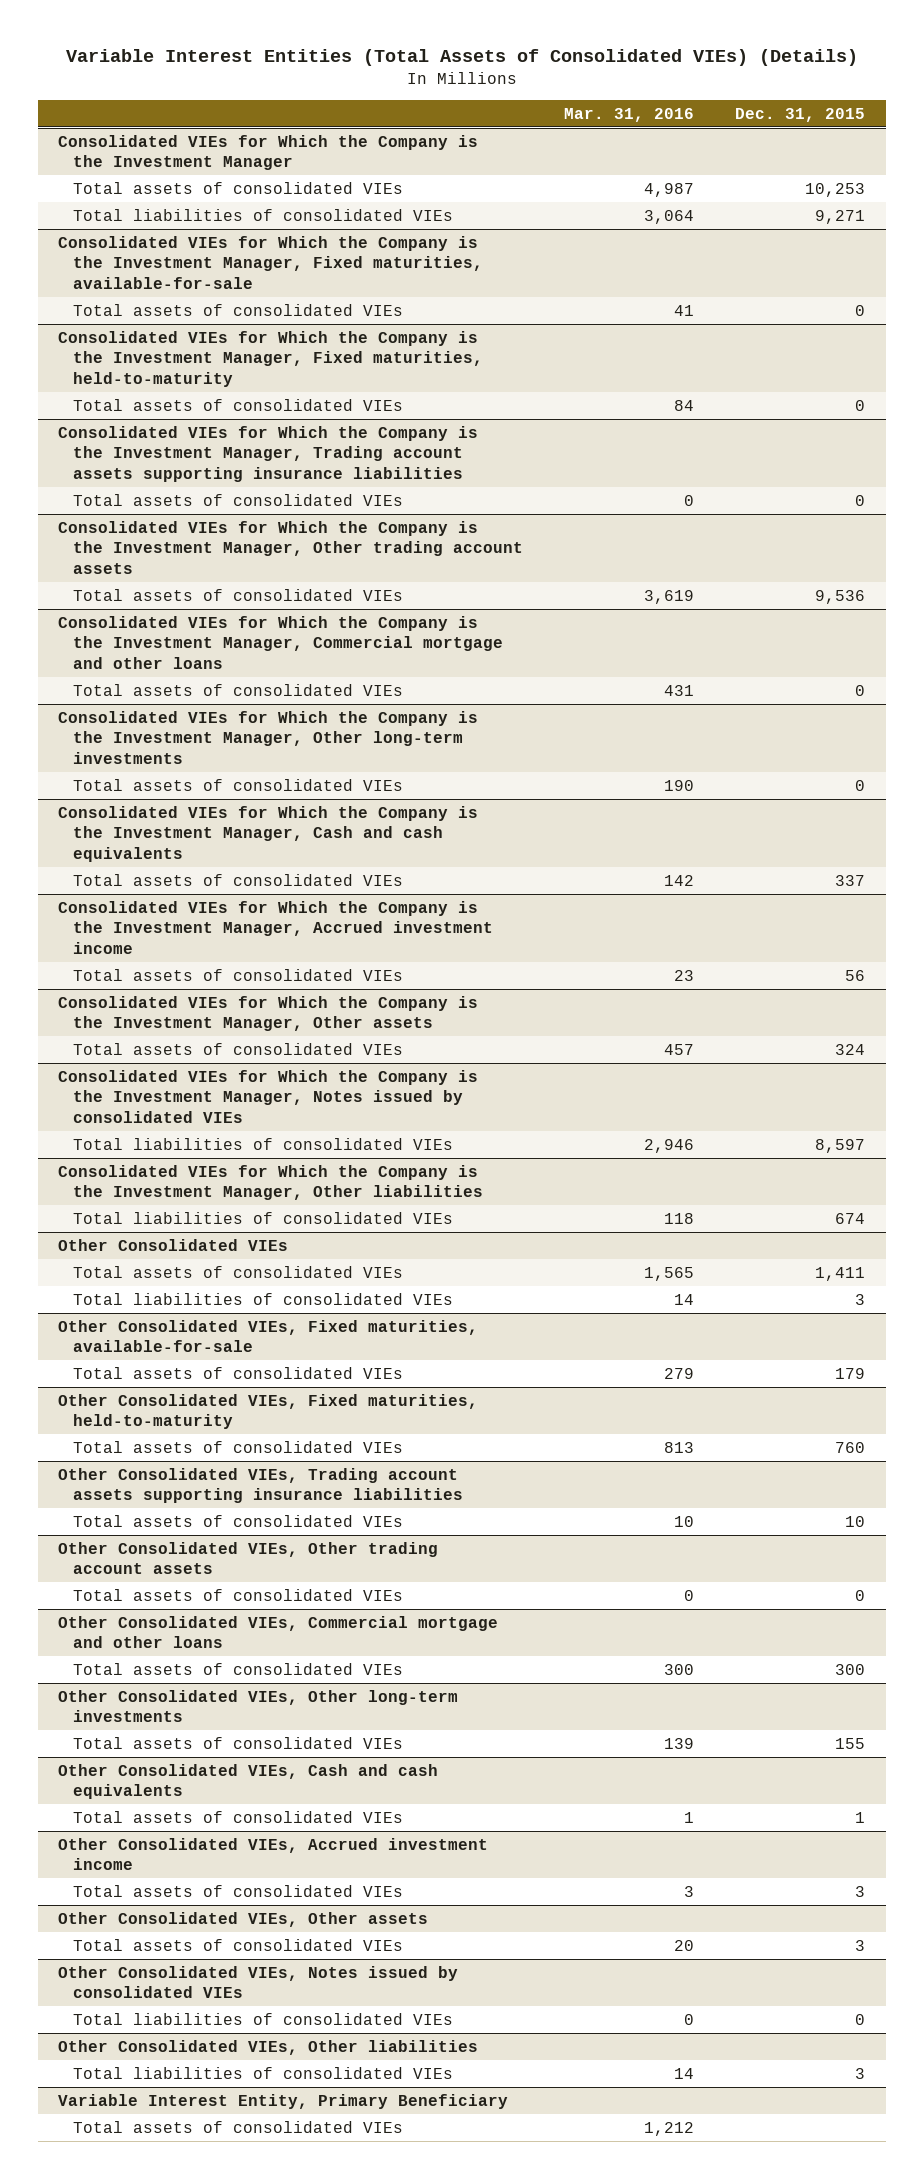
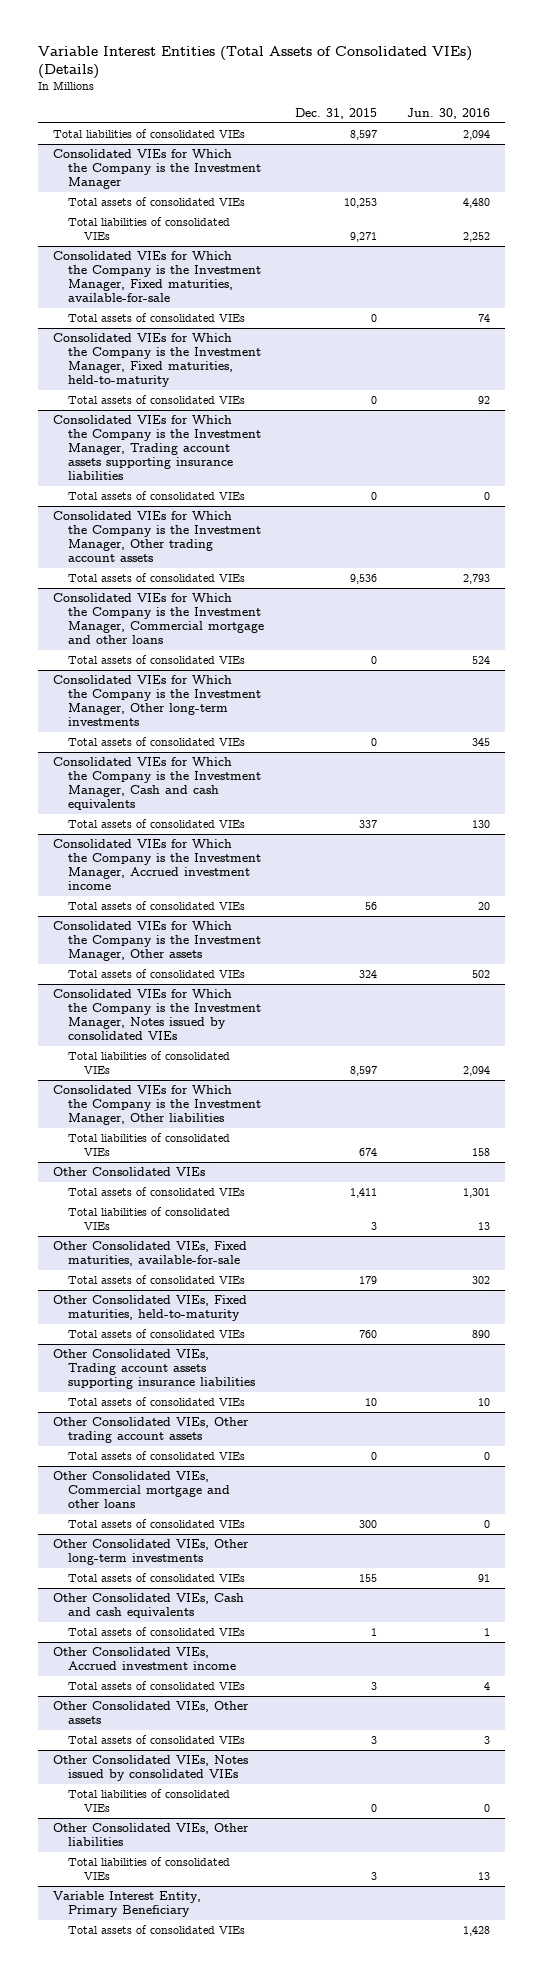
- | Mar. 31, 2016 | Dec. 31, 2015
+ | Dec. 31, 2015 | Jun. 30, 2016
+ Total liabilities of consolidated VIEs | 8,597 | 2,094

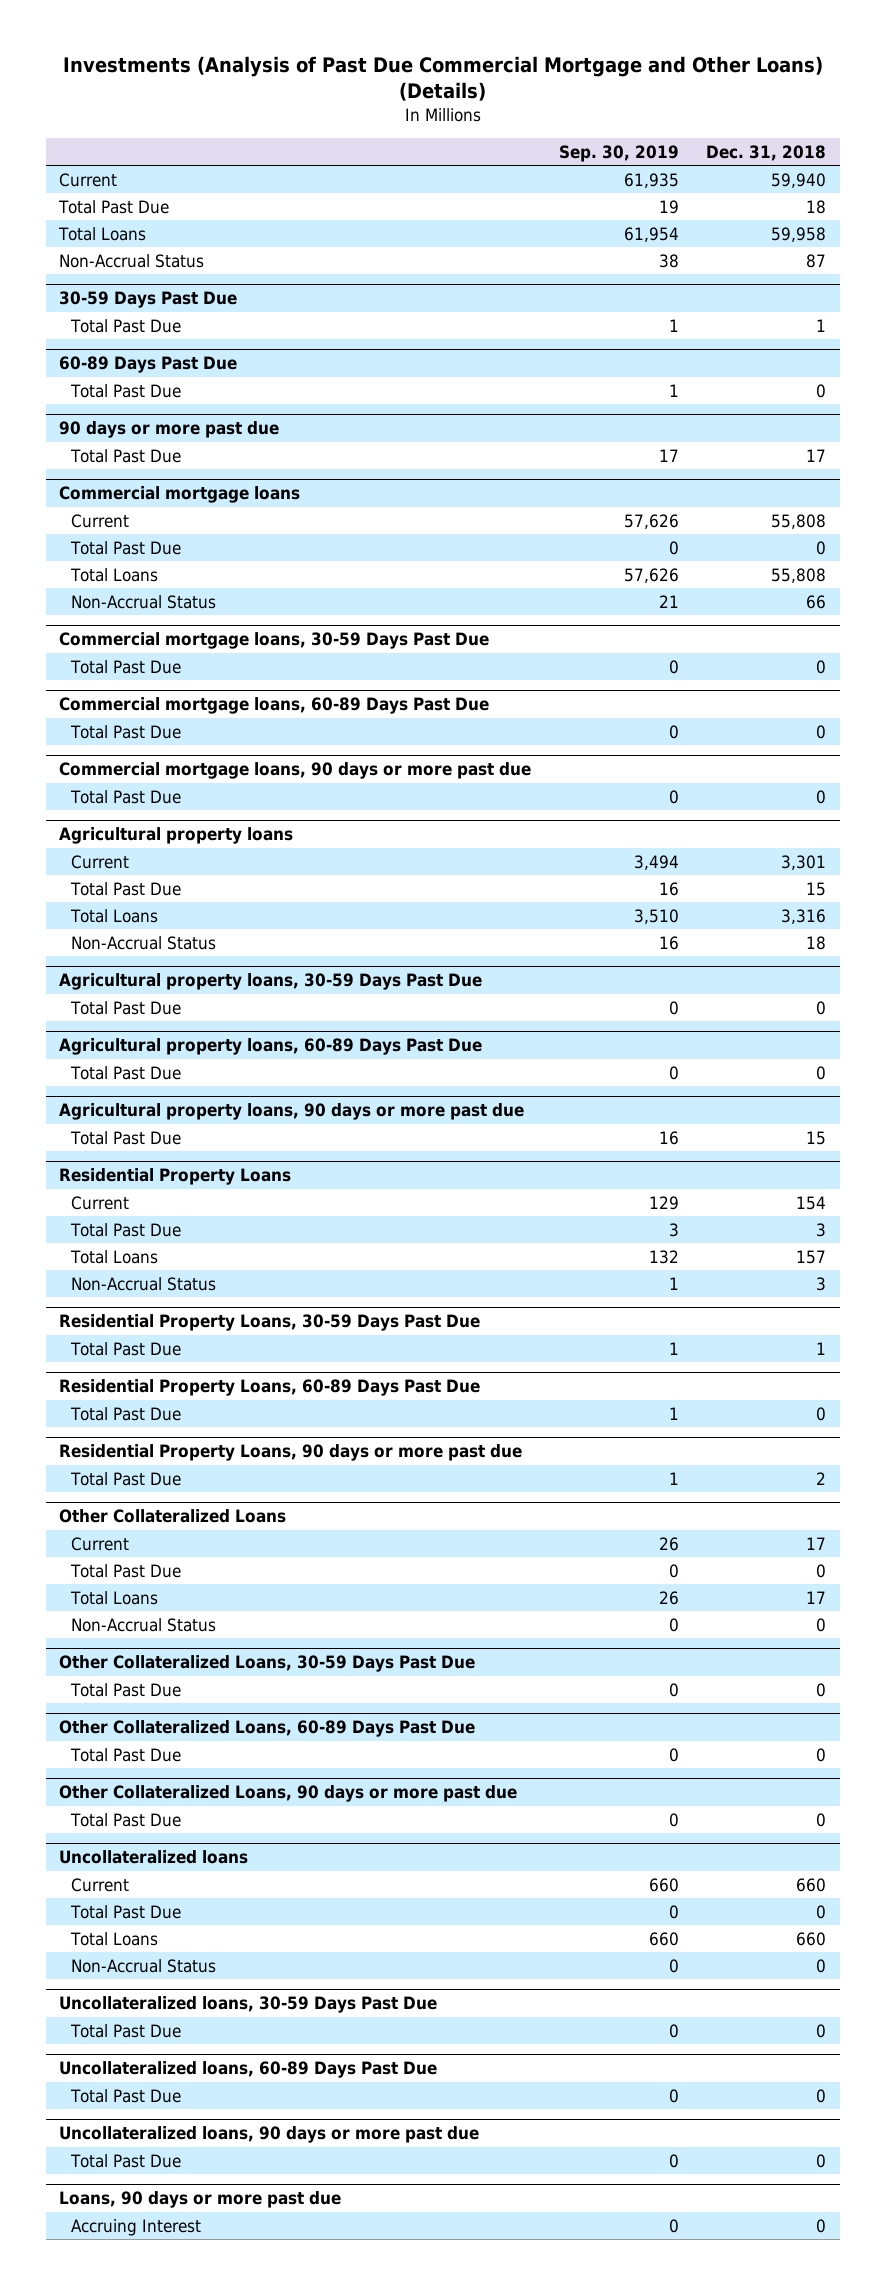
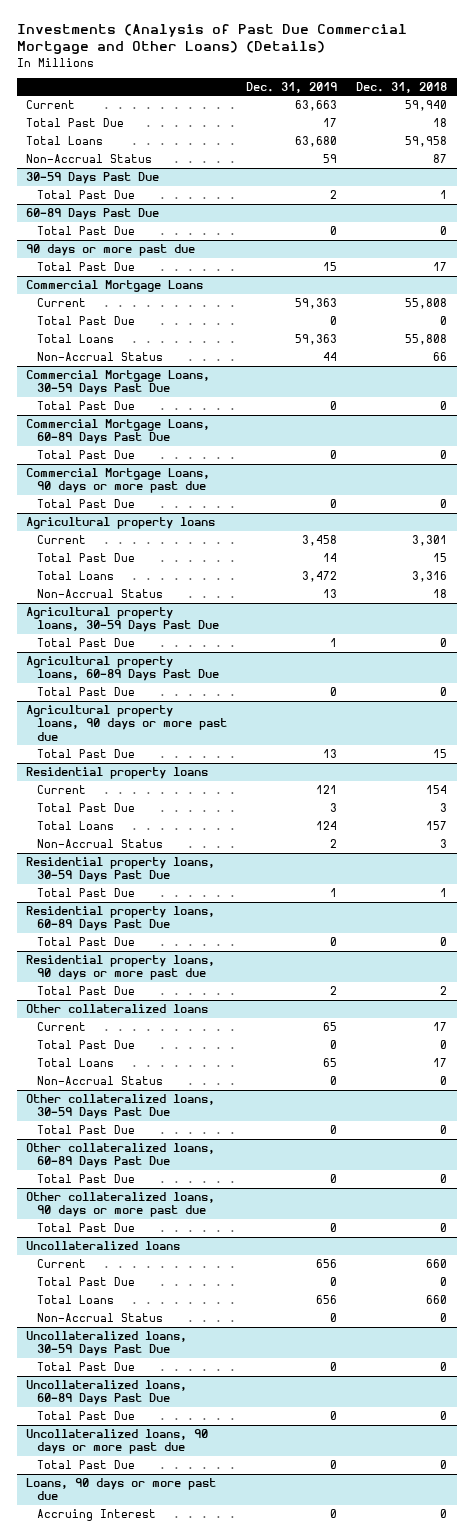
- | Sep. 30, 2019 | Dec. 31, 2018
+ | Dec. 31, 2019 | Dec. 31, 2018
- Commercial mortgage loans
+ Commercial Mortgage Loans
- Commercial mortgage loans, 30-59 Days Past Due
+ Commercial Mortgage Loans, 30-59 Days Past Due
- Commercial mortgage loans, 60-89 Days Past Due
+ Commercial Mortgage Loans, 60-89 Days Past Due
- Commercial mortgage loans, 90 days or more past due
+ Commercial Mortgage Loans, 90 days or more past due
- Residential Property Loans
+ Residential property loans
- Residential Property Loans, 30-59 Days Past Due
+ Residential property loans, 30-59 Days Past Due
- Residential Property Loans, 60-89 Days Past Due
+ Residential property loans, 60-89 Days Past Due
- Residential Property Loans, 90 days or more past due
+ Residential property loans, 90 days or more past due
- Other Collateralized Loans
+ Other collateralized loans
- Other Collateralized Loans, 30-59 Days Past Due
+ Other collateralized loans, 30-59 Days Past Due
- Other Collateralized Loans, 60-89 Days Past Due
+ Other collateralized loans, 60-89 Days Past Due
- Other Collateralized Loans, 90 days or more past due
+ Other collateralized loans, 90 days or more past due

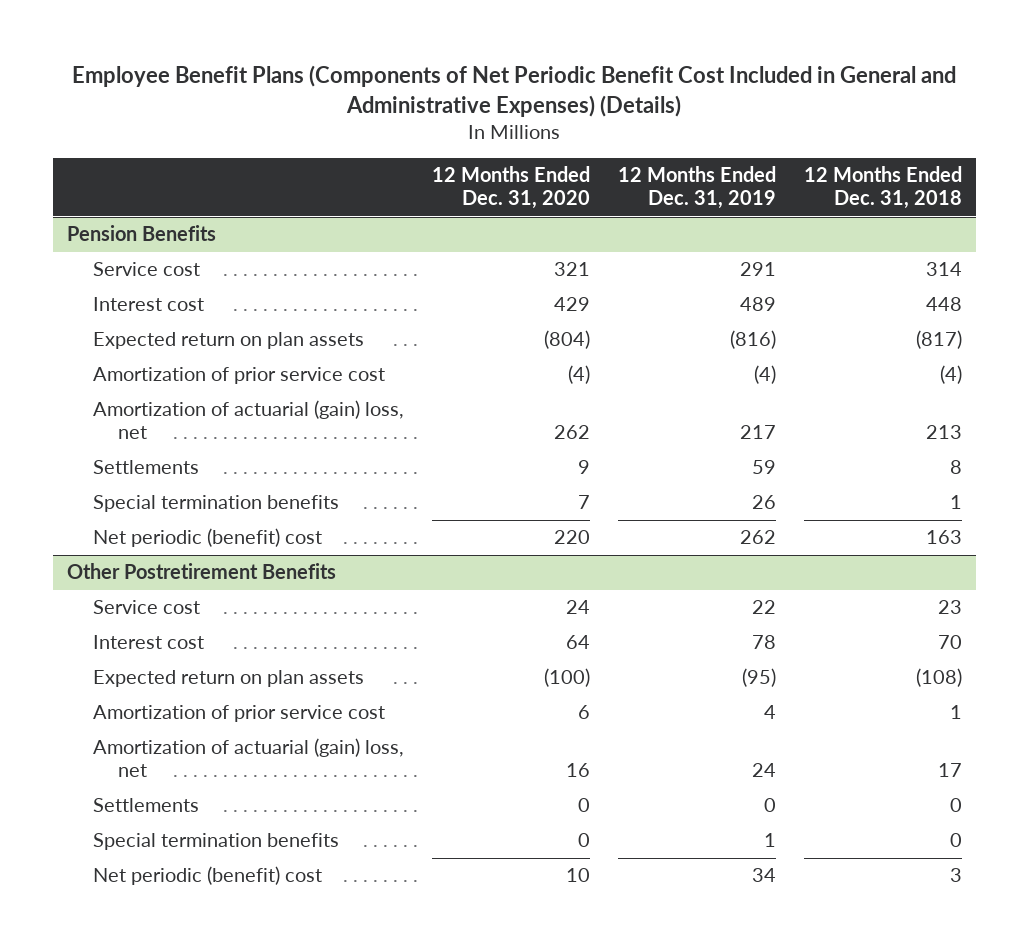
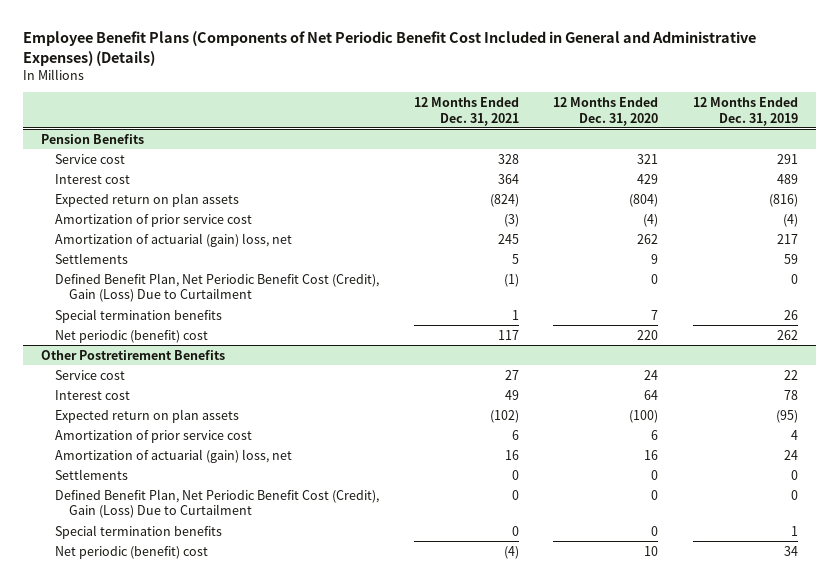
- | 12 Months Ended Dec. 31, 2020 | 12 Months Ended Dec. 31, 2019 | 12 Months Ended Dec. 31, 2018
+ | 12 Months Ended Dec. 31, 2021 | 12 Months Ended Dec. 31, 2020 | 12 Months Ended Dec. 31, 2019
@ Pension Benefits
+ Defined Benefit Plan, Net Periodic Benefit Cost (Credit), Gain (Loss) Due to Curtailment | (1) | 0 | 0
@ Other Postretirement Benefits
+ Defined Benefit Plan, Net Periodic Benefit Cost (Credit), Gain (Loss) Due to Curtailment | 0 | 0 | 0

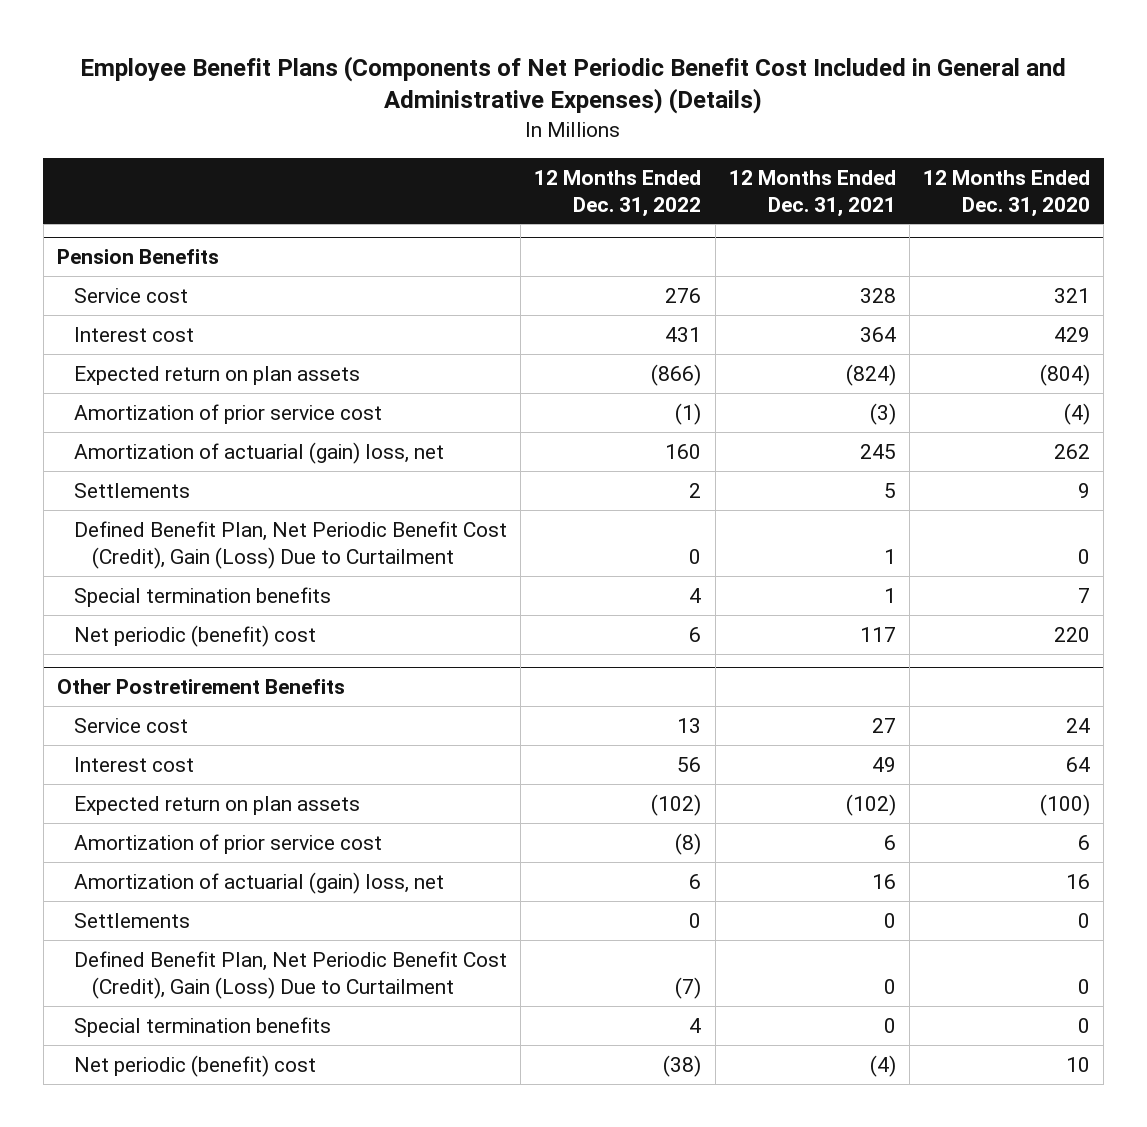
- | 12 Months Ended Dec. 31, 2021 | 12 Months Ended Dec. 31, 2020 | 12 Months Ended Dec. 31, 2019
+ | 12 Months Ended Dec. 31, 2022 | 12 Months Ended Dec. 31, 2021 | 12 Months Ended Dec. 31, 2020
@ Pension Benefits
- Defined Benefit Plan, Net Periodic Benefit Cost (Credit), Gain (Loss) Due to Curtailment | (1) | 0 | 0
+ Defined Benefit Plan, Net Periodic Benefit Cost (Credit), Gain (Loss) Due to Curtailment | 0 | 1 | 0

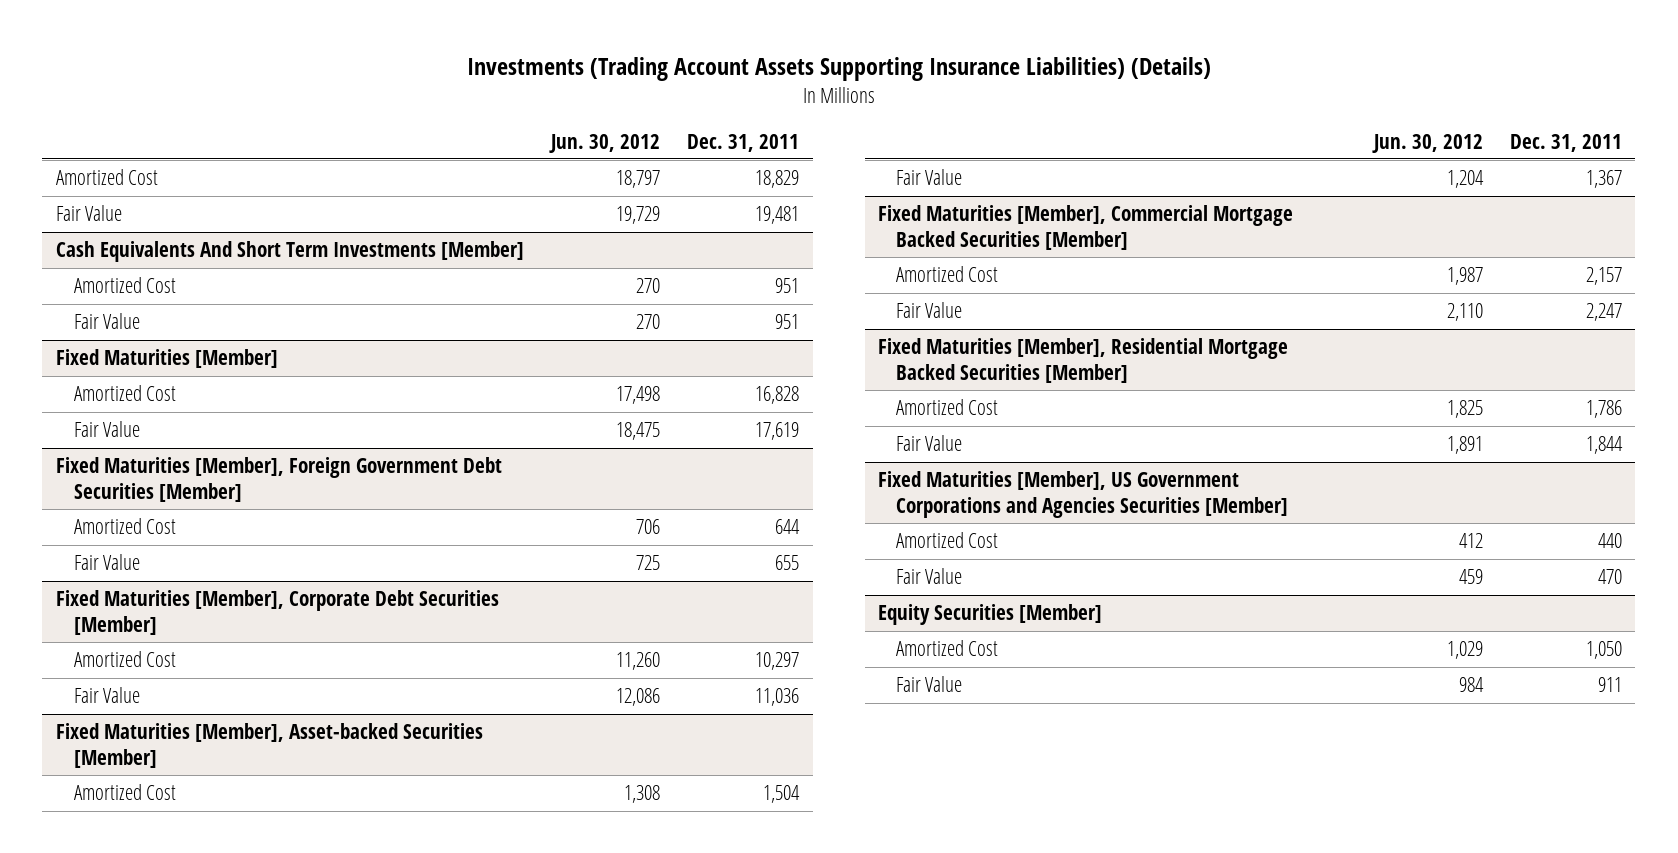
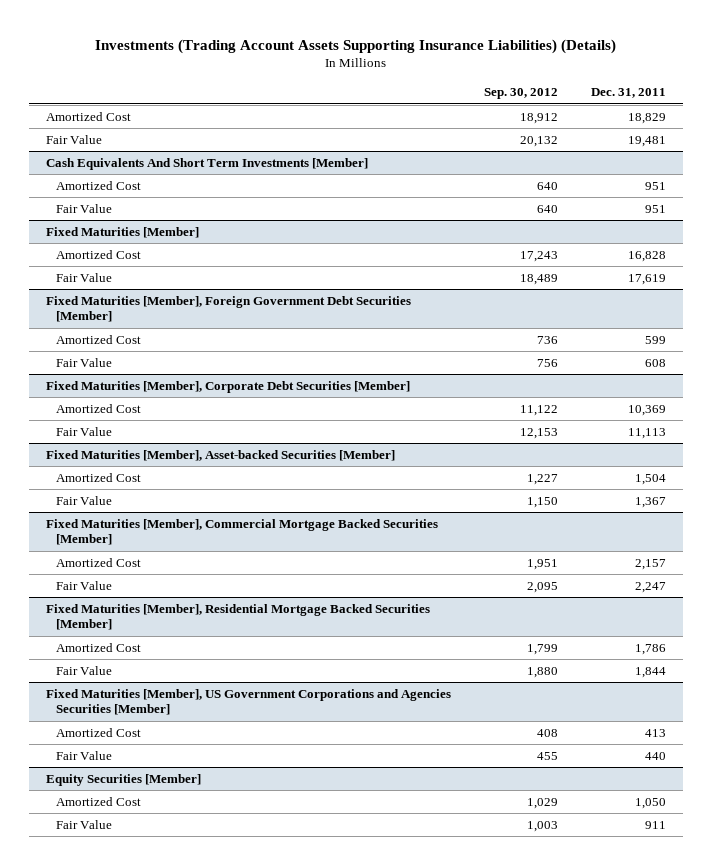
- | Jun. 30, 2012 | Dec. 31, 2011
+ | Sep. 30, 2012 | Dec. 31, 2011
@ Fixed Maturities [Member], Foreign Government Debt Securities [Member]
- Amortized Cost | 706 | 644
- Fair Value | 725 | 655
+ Amortized Cost | 736 | 599
+ Fair Value | 756 | 608
@ Fixed Maturities [Member], Corporate Debt Securities [Member]
- Amortized Cost | 11,260 | 10,297
- Fair Value | 12,086 | 11,036
+ Amortized Cost | 11,122 | 10,369
+ Fair Value | 12,153 | 11,113
@ Fixed Maturities [Member], US Government Corporations and Agencies Securities [Member]
- Amortized Cost | 412 | 440
- Fair Value | 459 | 470
+ Amortized Cost | 408 | 413
+ Fair Value | 455 | 440

